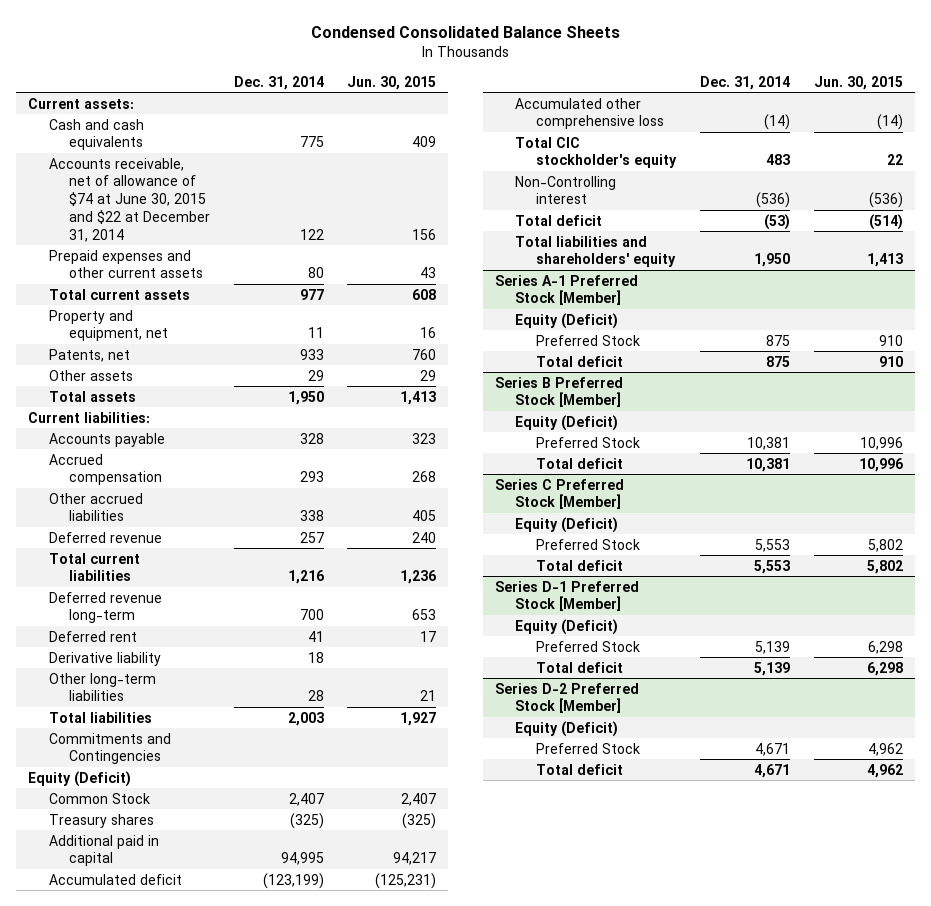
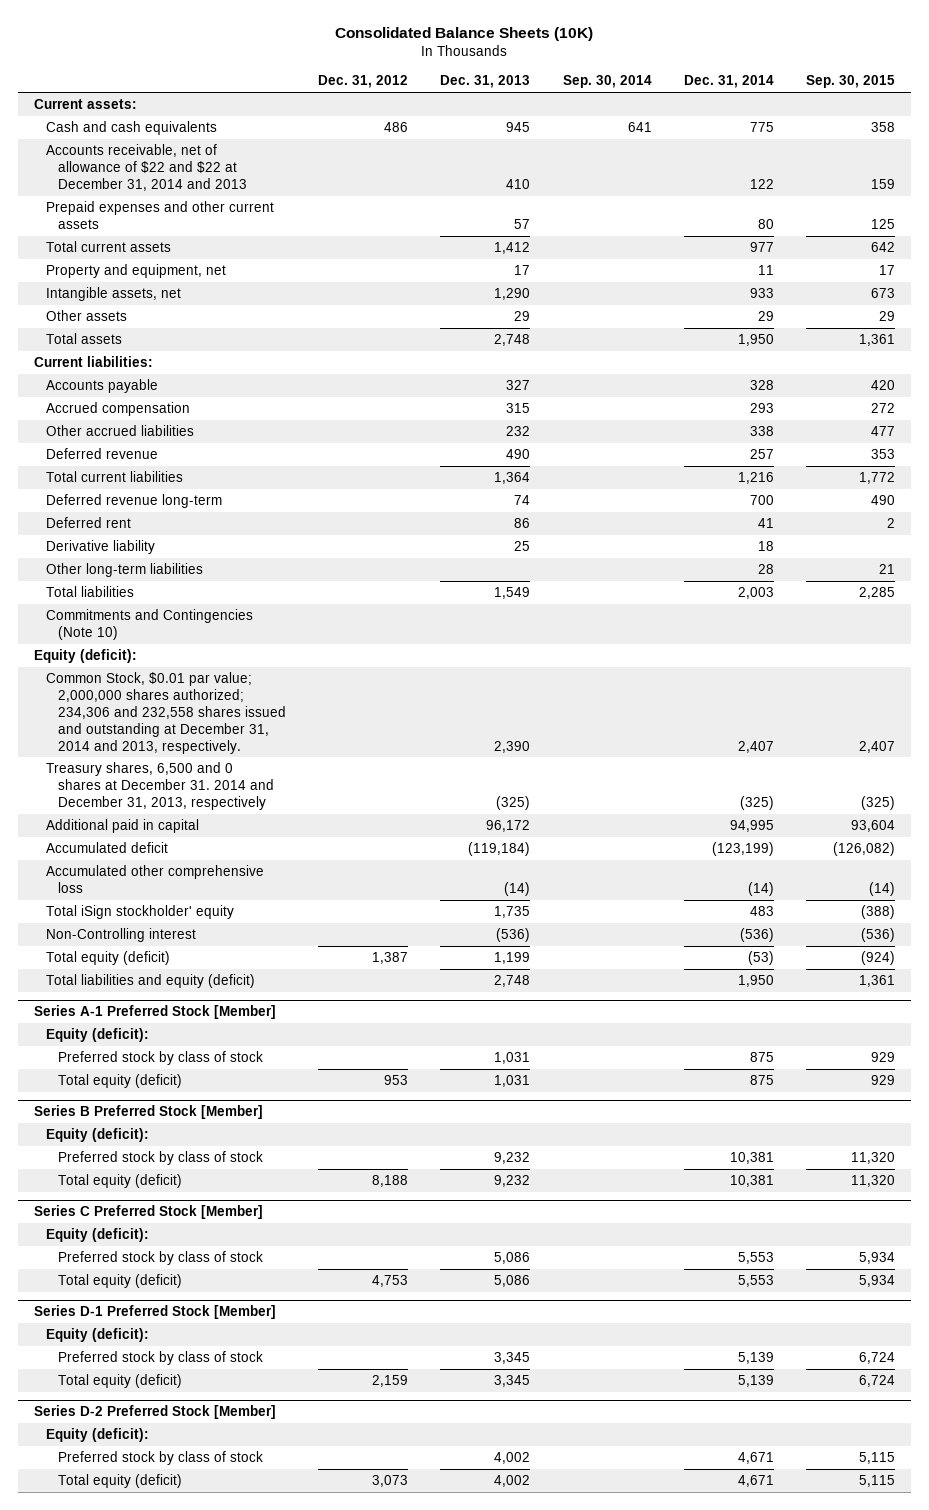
- Condensed Consolidated Balance Sheets
+ Consolidated Balance Sheets (10K)
- | Dec. 31, 2014 | Jun. 30, 2015
+ | Dec. 31, 2012 | Dec. 31, 2013 | Sep. 30, 2014 | Dec. 31, 2014 | Sep. 30, 2015
- Accounts receivable, net of allowance of $74 at June 30, 2015 and $22 at December 31, 2014 | 122 | 156
+ Accounts receivable, net of allowance of $22 and $22 at December 31, 2014 and 2013 | | 410 | | 122 | 159
- Patents, net | 933 | 760
+ Intangible assets, net | | 1,290 | | 933 | 673
- Commitments and Contingencies
- Equity (Deficit)
- Common Stock | 2,407 | 2,407
- Treasury shares | (325) | (325)
+ Commitments and Contingencies (Note 10)
+ Equity (deficit):
+ Common Stock, $0.01 par value; 2,000,000 shares authorized; 234,306 and 232,558 shares issued and outstanding at December 31, 2014 and 2013, respectively. | | 2,390 | | 2,407 | 2,407
+ Treasury shares, 6,500 and 0 shares at December 31. 2014 and December 31, 2013, respectively | | (325) | | (325) | (325)
- Total CIC stockholder's equity | 483 | 22
+ Total iSign stockholder' equity | | 1,735 | | 483 | (388)
- Total deficit | (53) | (514)
- Total liabilities and shareholders' equity | 1,950 | 1,413
+ Total equity (deficit) | 1,387 | 1,199 | | (53) | (924)
+ Total liabilities and equity (deficit) | | 2,748 | | 1,950 | 1,361
@ Series A-1 Preferred Stock [Member]
- Equity (Deficit)
- Preferred Stock | 875 | 910
- Total deficit | 875 | 910
+ Equity (deficit):
+ Preferred stock by class of stock | | 1,031 | | 875 | 929
+ Total equity (deficit) | 953 | 1,031 | | 875 | 929
@ Series B Preferred Stock [Member]
- Equity (Deficit)
- Preferred Stock | 10,381 | 10,996
- Total deficit | 10,381 | 10,996
+ Equity (deficit):
+ Preferred stock by class of stock | | 9,232 | | 10,381 | 11,320
+ Total equity (deficit) | 8,188 | 9,232 | | 10,381 | 11,320
@ Series C Preferred Stock [Member]
- Equity (Deficit)
- Preferred Stock | 5,553 | 5,802
- Total deficit | 5,553 | 5,802
+ Equity (deficit):
+ Preferred stock by class of stock | | 5,086 | | 5,553 | 5,934
+ Total equity (deficit) | 4,753 | 5,086 | | 5,553 | 5,934
@ Series D-1 Preferred Stock [Member]
- Equity (Deficit)
- Preferred Stock | 5,139 | 6,298
- Total deficit | 5,139 | 6,298
+ Equity (deficit):
+ Preferred stock by class of stock | | 3,345 | | 5,139 | 6,724
+ Total equity (deficit) | 2,159 | 3,345 | | 5,139 | 6,724
@ Series D-2 Preferred Stock [Member]
- Equity (Deficit)
- Preferred Stock | 4,671 | 4,962
- Total deficit | 4,671 | 4,962
+ Equity (deficit):
+ Preferred stock by class of stock | | 4,002 | | 4,671 | 5,115
+ Total equity (deficit) | 3,073 | 4,002 | | 4,671 | 5,115

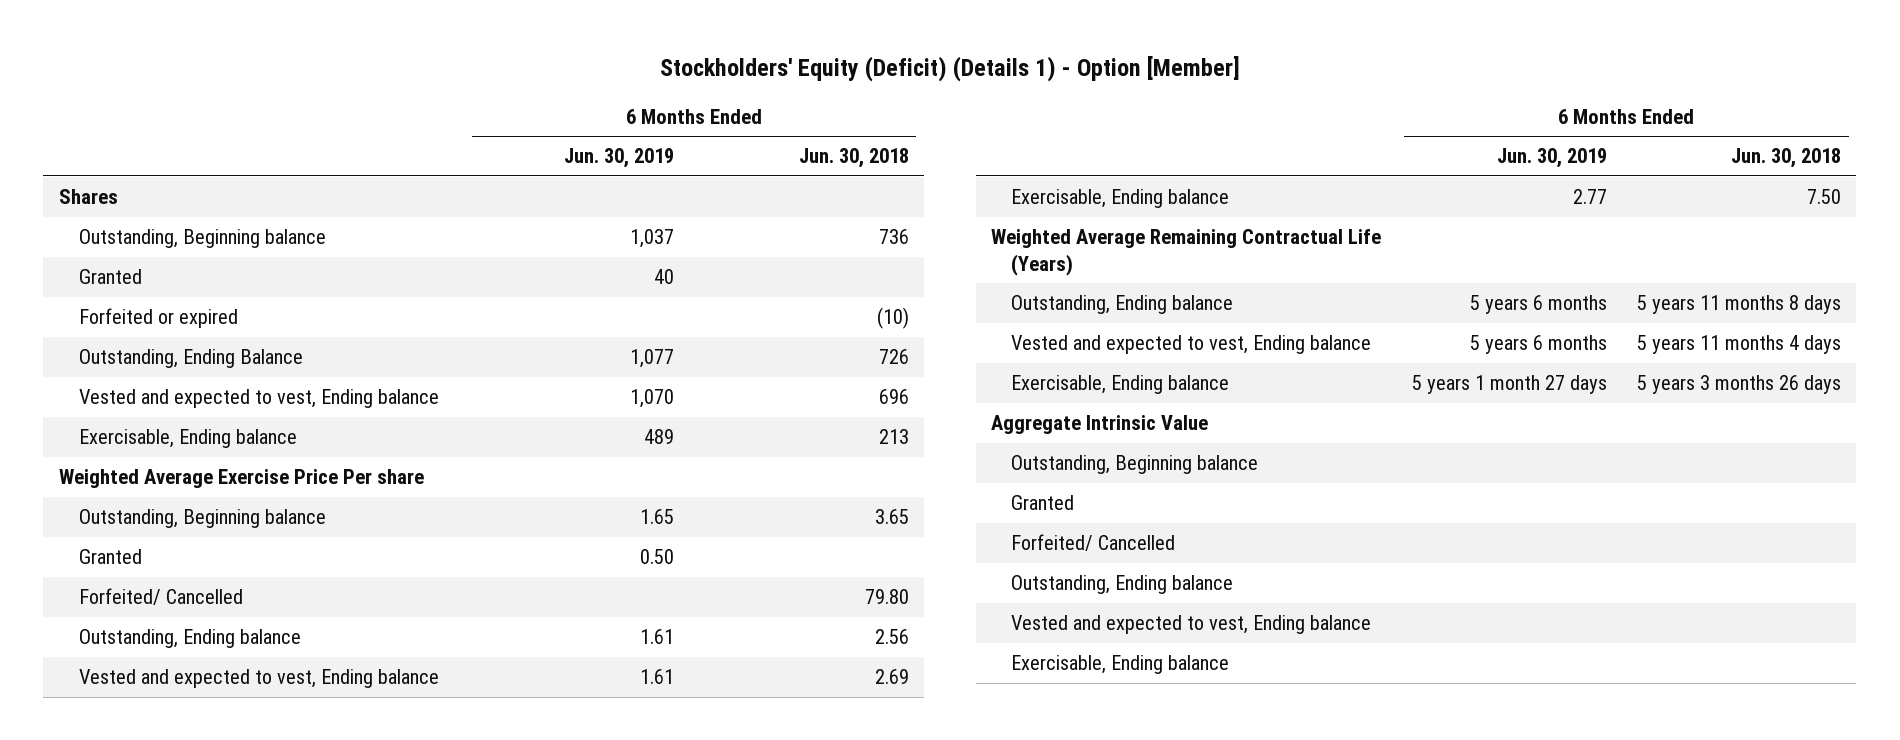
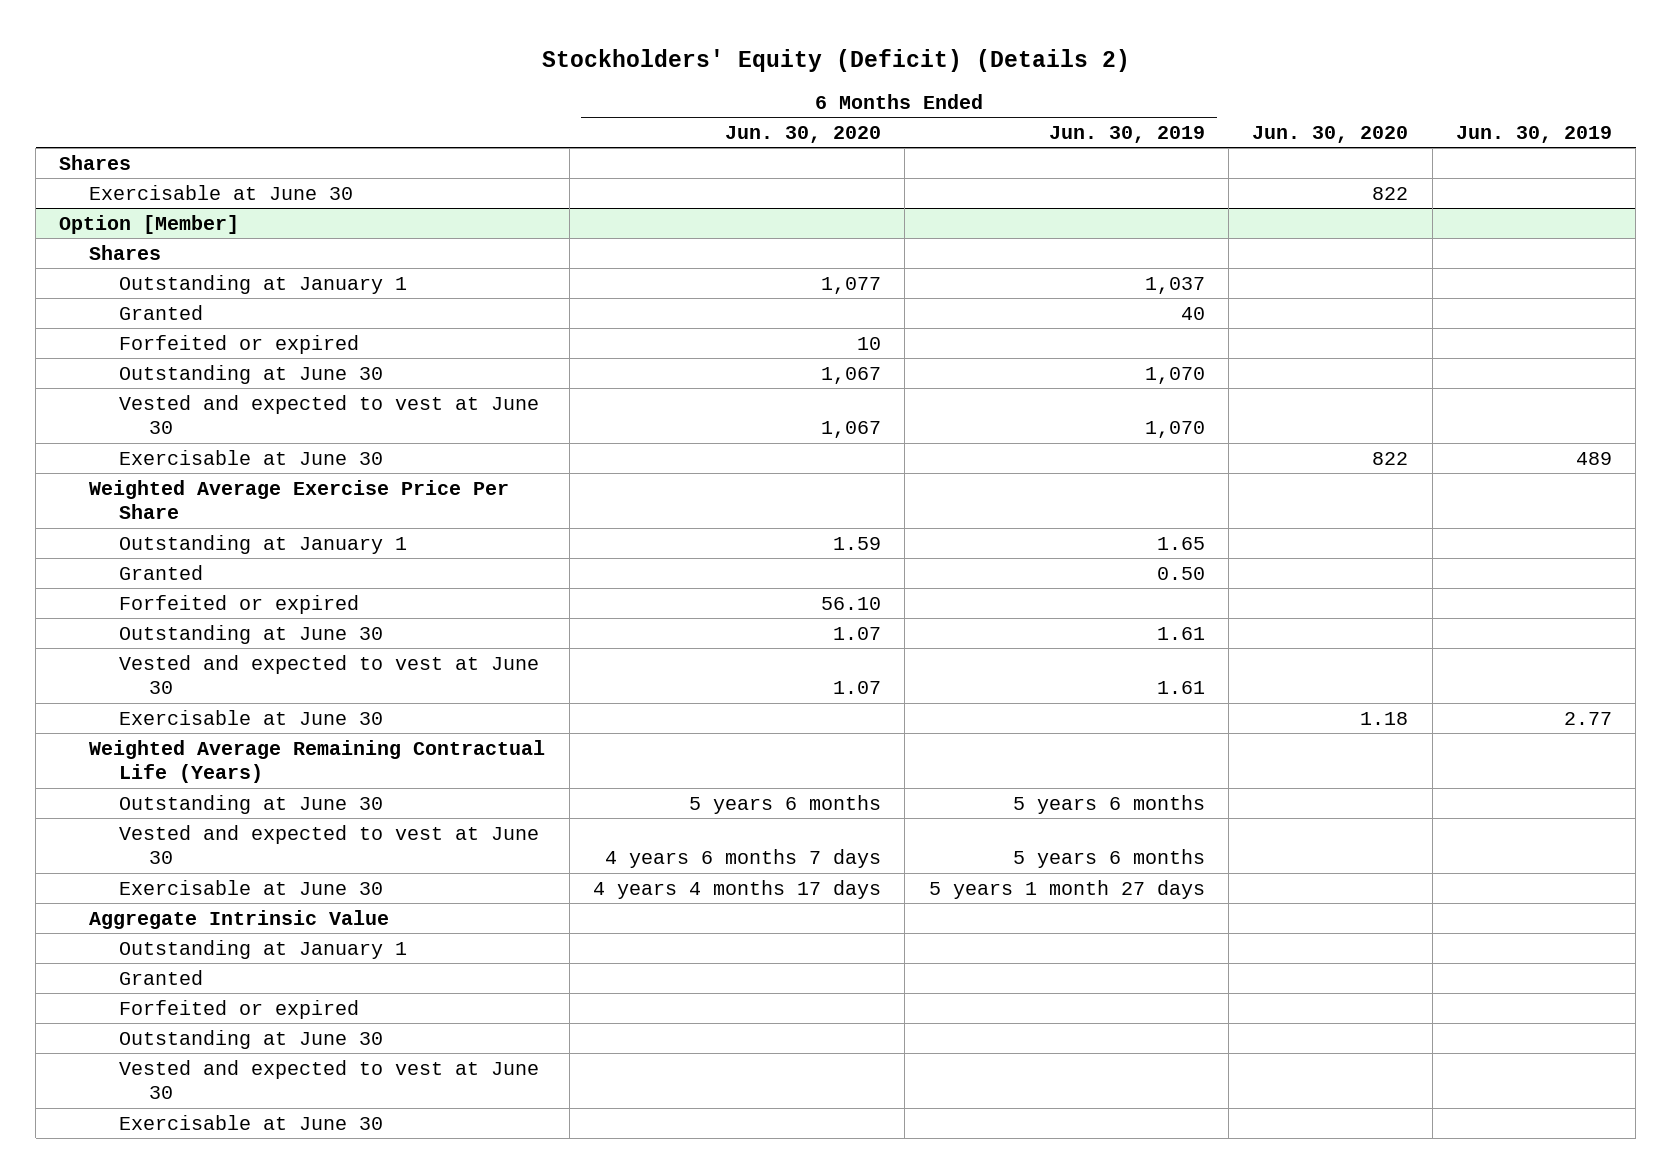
- Stockholders' Equity (Deficit) (Details 1) - Option [Member]
+ Stockholders' Equity (Deficit) (Details 2)
- | 6 Months Ended Jun. 30, 2019 | 6 Months Ended Jun. 30, 2018
+ | 6 Months Ended Jun. 30, 2020 | 6 Months Ended Jun. 30, 2019 | Jun. 30, 2020 | Jun. 30, 2019
- Outstanding, Beginning balance | 1,037 | 736
+ Exercisable at June 30 | | | 822 |
+ Option [Member]
+ Shares
+ Outstanding at January 1 | 1,077 | 1,037 | |
- Outstanding, Ending Balance | 1,077 | 726
- Vested and expected to vest, Ending balance | 1,070 | 696
- Exercisable, Ending balance | 489 | 213
- Weighted Average Exercise Price Per share
- Outstanding, Beginning balance | 1.65 | 3.65
+ Outstanding at June 30 | 1,067 | 1,070 | |
+ Vested and expected to vest at June 30 | 1,067 | 1,070 | |
+ Exercisable at June 30 | | | 822 | 489
+ Weighted Average Exercise Price Per Share
+ Outstanding at January 1 | 1.59 | 1.65 | |
- Forfeited/ Cancelled | | 79.80
- Outstanding, Ending balance | 1.61 | 2.56
- Vested and expected to vest, Ending balance | 1.61 | 2.69
- Exercisable, Ending balance | 2.77 | 7.50
+ Forfeited or expired | 56.10 | | |
+ Outstanding at June 30 | 1.07 | 1.61 | |
+ Vested and expected to vest at June 30 | 1.07 | 1.61 | |
+ Exercisable at June 30 | | | 1.18 | 2.77
- Outstanding, Ending balance | 5 years 6 months | 5 years 11 months 8 days
- Vested and expected to vest, Ending balance | 5 years 6 months | 5 years 11 months 4 days
- Exercisable, Ending balance | 5 years 1 month 27 days | 5 years 3 months 26 days
+ Outstanding at June 30 | 5 years 6 months | 5 years 6 months | |
+ Vested and expected to vest at June 30 | 4 years 6 months 7 days | 5 years 6 months | |
+ Exercisable at June 30 | 4 years 4 months 17 days | 5 years 1 month 27 days | |
- Outstanding, Beginning balance
+ Outstanding at January 1
- Forfeited/ Cancelled
- Outstanding, Ending balance
- Vested and expected to vest, Ending balance
- Exercisable, Ending balance
+ Forfeited or expired
+ Outstanding at June 30
+ Vested and expected to vest at June 30
+ Exercisable at June 30

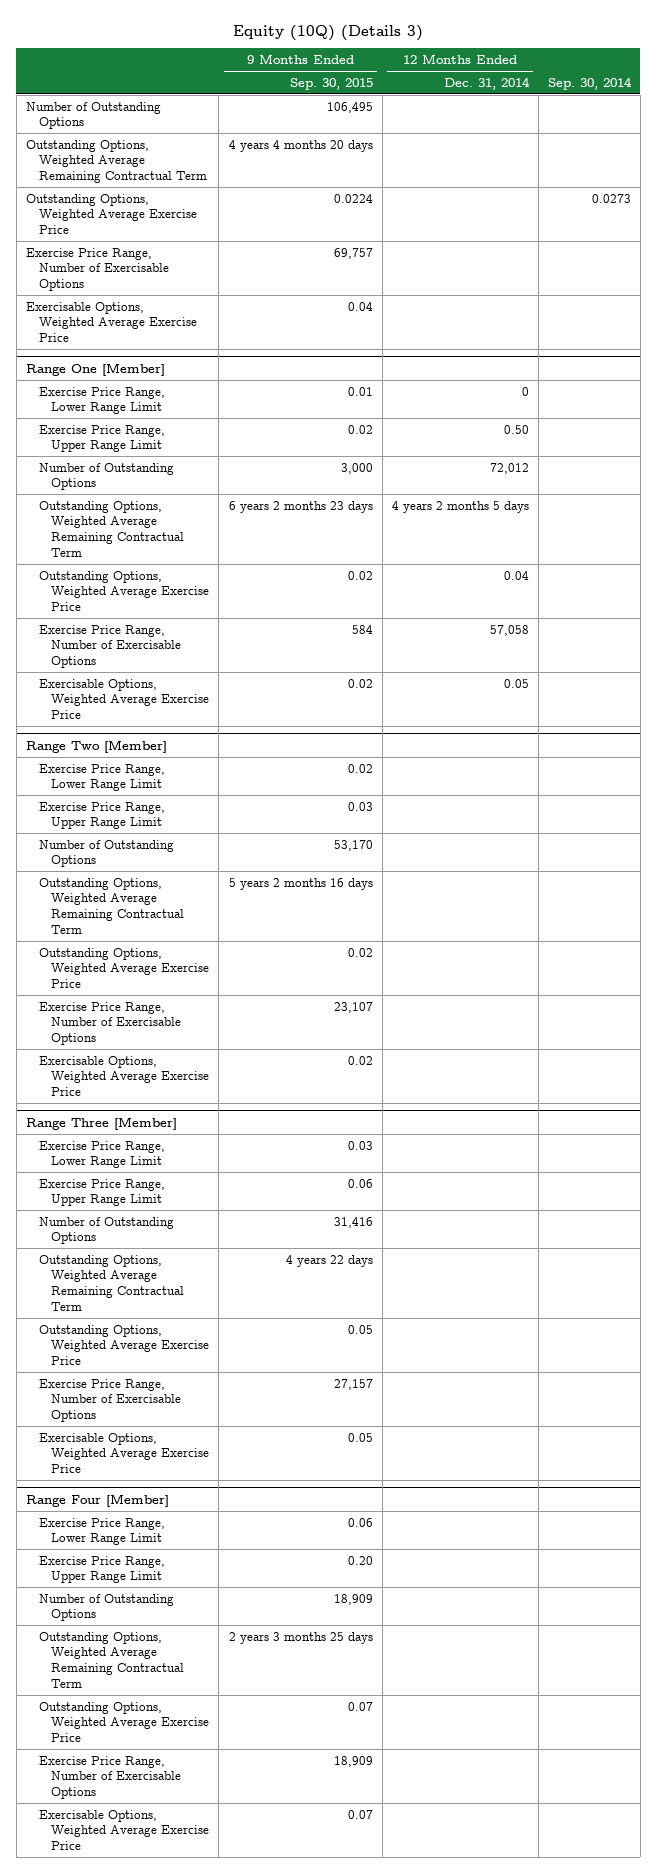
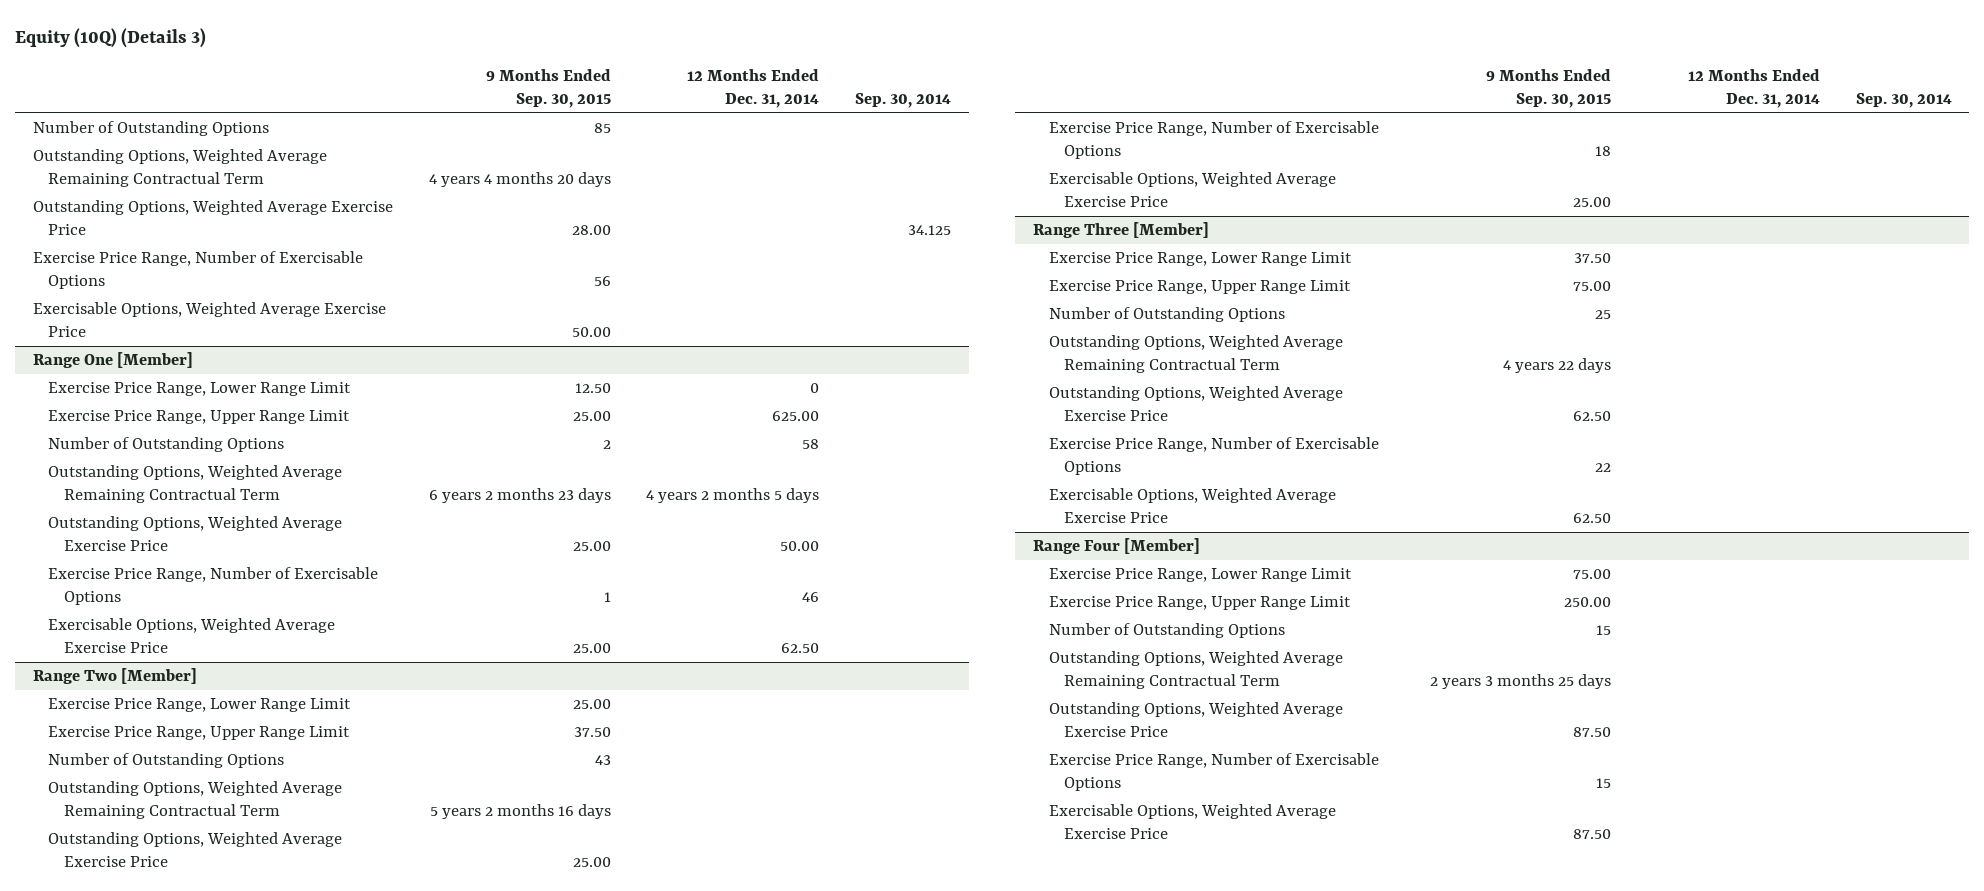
- Number of Outstanding Options | 106,495 | |
+ Number of Outstanding Options | 85 | |
- Outstanding Options, Weighted Average Exercise Price | 0.0224 | | 0.0273
- Exercise Price Range, Number of Exercisable Options | 69,757 | |
- Exercisable Options, Weighted Average Exercise Price | 0.04 | |
+ Outstanding Options, Weighted Average Exercise Price | 28.00 | | 34.125
+ Exercise Price Range, Number of Exercisable Options | 56 | |
+ Exercisable Options, Weighted Average Exercise Price | 50.00 | |
@ Range One [Member]
- Exercise Price Range, Lower Range Limit | 0.01 | 0 |
- Exercise Price Range, Upper Range Limit | 0.02 | 0.50 |
- Number of Outstanding Options | 3,000 | 72,012 |
+ Exercise Price Range, Lower Range Limit | 12.50 | 0 |
+ Exercise Price Range, Upper Range Limit | 25.00 | 625.00 |
+ Number of Outstanding Options | 2 | 58 |
- Outstanding Options, Weighted Average Exercise Price | 0.02 | 0.04 |
- Exercise Price Range, Number of Exercisable Options | 584 | 57,058 |
- Exercisable Options, Weighted Average Exercise Price | 0.02 | 0.05 |
+ Outstanding Options, Weighted Average Exercise Price | 25.00 | 50.00 |
+ Exercise Price Range, Number of Exercisable Options | 1 | 46 |
+ Exercisable Options, Weighted Average Exercise Price | 25.00 | 62.50 |
@ Range Two [Member]
- Exercise Price Range, Lower Range Limit | 0.02 | |
- Exercise Price Range, Upper Range Limit | 0.03 | |
- Number of Outstanding Options | 53,170 | |
+ Exercise Price Range, Lower Range Limit | 25.00 | |
+ Exercise Price Range, Upper Range Limit | 37.50 | |
+ Number of Outstanding Options | 43 | |
- Outstanding Options, Weighted Average Exercise Price | 0.02 | |
- Exercise Price Range, Number of Exercisable Options | 23,107 | |
- Exercisable Options, Weighted Average Exercise Price | 0.02 | |
+ Outstanding Options, Weighted Average Exercise Price | 25.00 | |
+ Exercise Price Range, Number of Exercisable Options | 18 | |
+ Exercisable Options, Weighted Average Exercise Price | 25.00 | |
@ Range Three [Member]
- Exercise Price Range, Lower Range Limit | 0.03 | |
- Exercise Price Range, Upper Range Limit | 0.06 | |
- Number of Outstanding Options | 31,416 | |
+ Exercise Price Range, Lower Range Limit | 37.50 | |
+ Exercise Price Range, Upper Range Limit | 75.00 | |
+ Number of Outstanding Options | 25 | |
- Outstanding Options, Weighted Average Exercise Price | 0.05 | |
- Exercise Price Range, Number of Exercisable Options | 27,157 | |
- Exercisable Options, Weighted Average Exercise Price | 0.05 | |
+ Outstanding Options, Weighted Average Exercise Price | 62.50 | |
+ Exercise Price Range, Number of Exercisable Options | 22 | |
+ Exercisable Options, Weighted Average Exercise Price | 62.50 | |
@ Range Four [Member]
- Exercise Price Range, Lower Range Limit | 0.06 | |
- Exercise Price Range, Upper Range Limit | 0.20 | |
- Number of Outstanding Options | 18,909 | |
+ Exercise Price Range, Lower Range Limit | 75.00 | |
+ Exercise Price Range, Upper Range Limit | 250.00 | |
+ Number of Outstanding Options | 15 | |
- Outstanding Options, Weighted Average Exercise Price | 0.07 | |
- Exercise Price Range, Number of Exercisable Options | 18,909 | |
- Exercisable Options, Weighted Average Exercise Price | 0.07 | |
+ Outstanding Options, Weighted Average Exercise Price | 87.50 | |
+ Exercise Price Range, Number of Exercisable Options | 15 | |
+ Exercisable Options, Weighted Average Exercise Price | 87.50 | |

